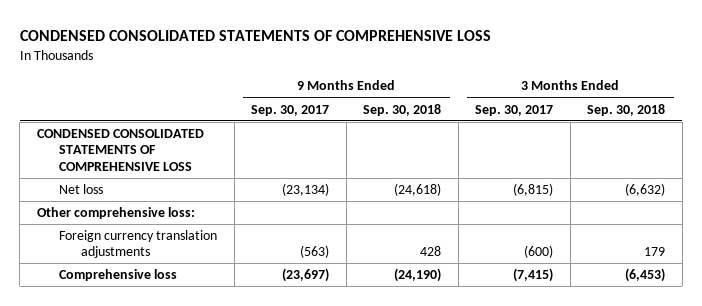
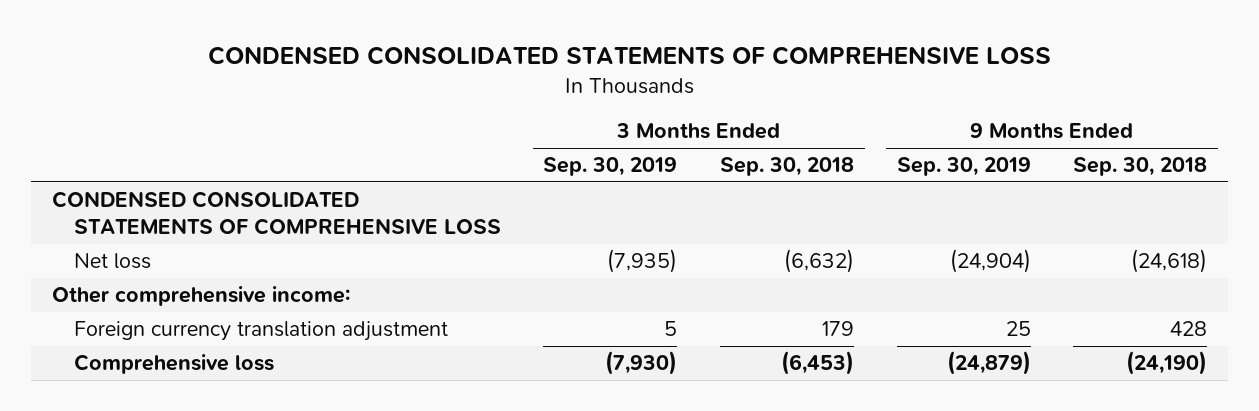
- | 9 Months Ended Sep. 30, 2017 | 9 Months Ended Sep. 30, 2018 | 3 Months Ended Sep. 30, 2017 | 3 Months Ended Sep. 30, 2018
+ | 3 Months Ended Sep. 30, 2019 | 3 Months Ended Sep. 30, 2018 | 9 Months Ended Sep. 30, 2019 | 9 Months Ended Sep. 30, 2018
- Other comprehensive loss:
- Foreign currency translation adjustments | (563) | 428 | (600) | 179
+ Other comprehensive income:
+ Foreign currency translation adjustment | 5 | 179 | 25 | 428

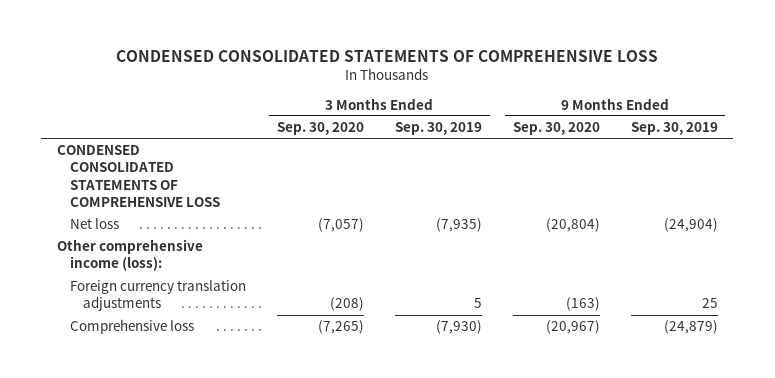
- | 3 Months Ended Sep. 30, 2019 | 3 Months Ended Sep. 30, 2018 | 9 Months Ended Sep. 30, 2019 | 9 Months Ended Sep. 30, 2018
+ | 3 Months Ended Sep. 30, 2020 | 3 Months Ended Sep. 30, 2019 | 9 Months Ended Sep. 30, 2020 | 9 Months Ended Sep. 30, 2019
- Other comprehensive income:
- Foreign currency translation adjustment | 5 | 179 | 25 | 428
+ Other comprehensive income (loss):
+ Foreign currency translation adjustments | (208) | 5 | (163) | 25

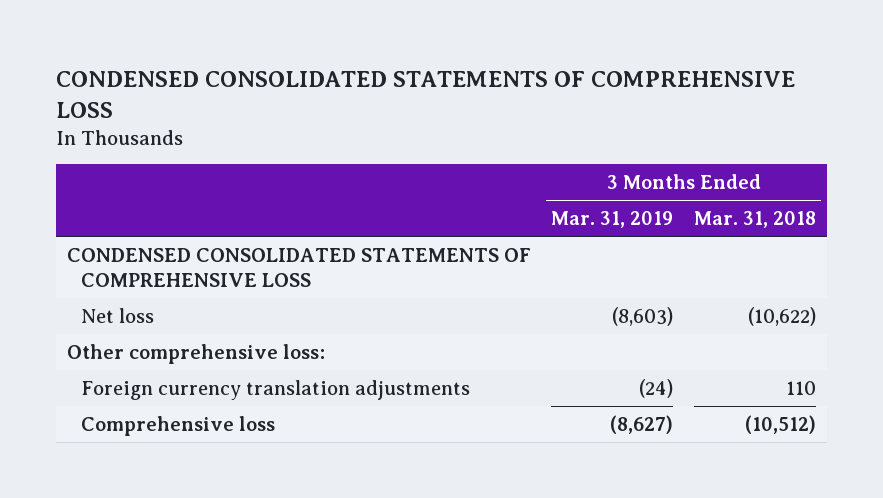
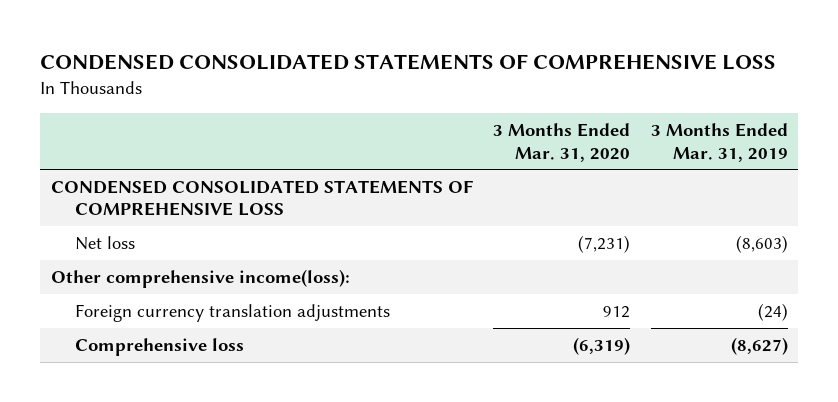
- | 3 Months Ended Mar. 31, 2019 | 3 Months Ended Mar. 31, 2018
+ | 3 Months Ended Mar. 31, 2020 | 3 Months Ended Mar. 31, 2019
- Other comprehensive loss:
+ Other comprehensive income(loss):

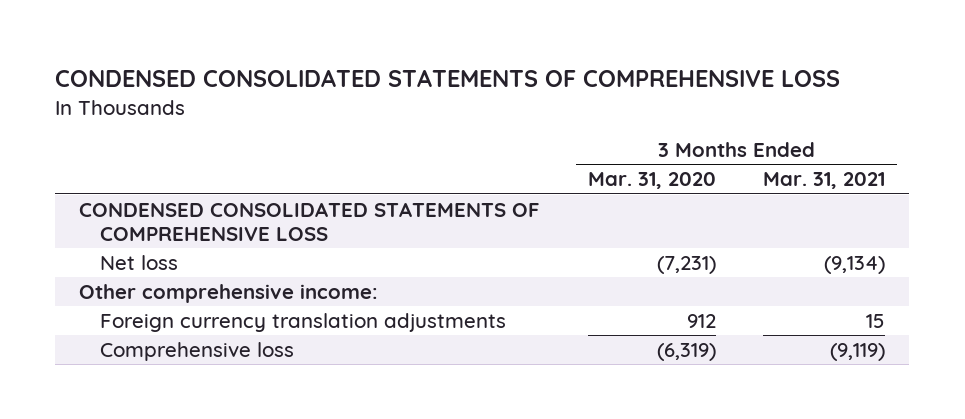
- | 3 Months Ended Mar. 31, 2020 | 3 Months Ended Mar. 31, 2019
+ | 3 Months Ended Mar. 31, 2020 | 3 Months Ended Mar. 31, 2021
- Other comprehensive income(loss):
+ Other comprehensive income:

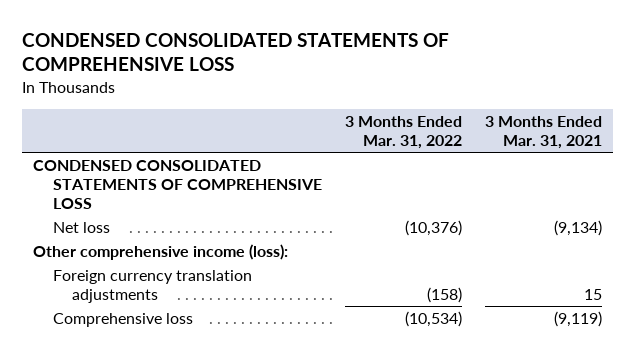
- | 3 Months Ended Mar. 31, 2020 | 3 Months Ended Mar. 31, 2021
+ | 3 Months Ended Mar. 31, 2022 | 3 Months Ended Mar. 31, 2021
- Other comprehensive income:
+ Other comprehensive income (loss):

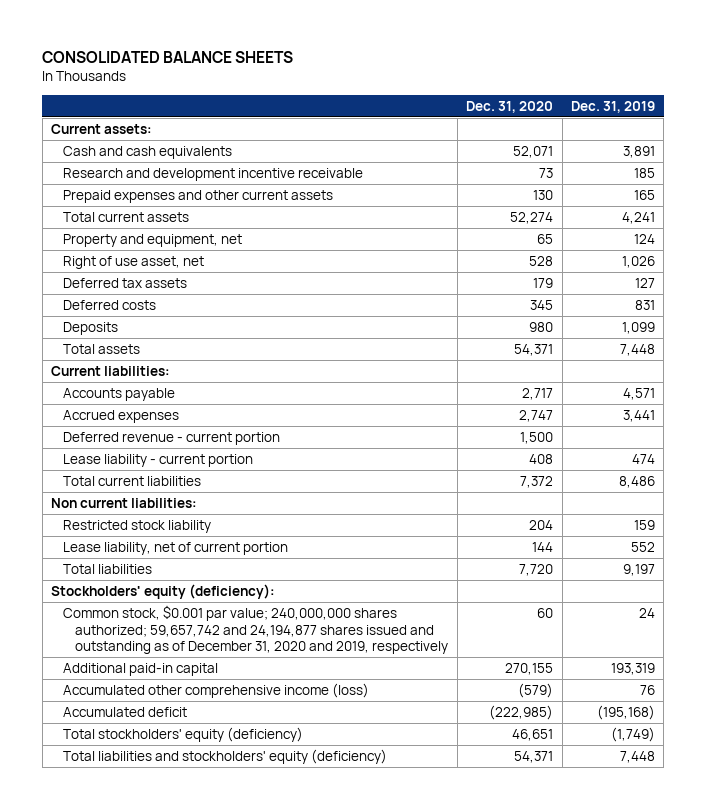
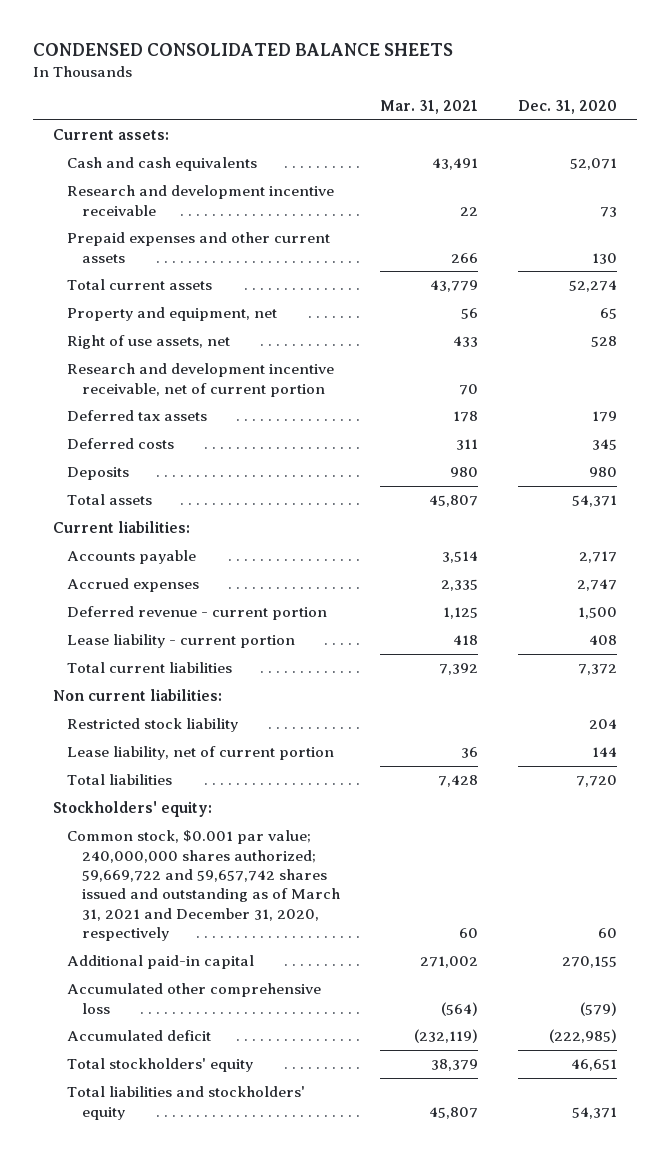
- CONSOLIDATED BALANCE SHEETS
+ CONDENSED CONSOLIDATED BALANCE SHEETS
- | Dec. 31, 2020 | Dec. 31, 2019
+ | Mar. 31, 2021 | Dec. 31, 2020
- Right of use asset, net | 528 | 1,026
+ Right of use assets, net | 433 | 528
+ Research and development incentive receivable, net of current portion | 70 |
- Stockholders' equity (deficiency):
- Common stock, $0.001 par value; 240,000,000 shares authorized; 59,657,742 and 24,194,877 shares issued and outstanding as of December 31, 2020 and 2019, respectively | 60 | 24
+ Stockholders' equity:
+ Common stock, $0.001 par value; 240,000,000 shares authorized; 59,669,722 and 59,657,742 shares issued and outstanding as of March 31, 2021 and December 31, 2020, respectively | 60 | 60
- Accumulated other comprehensive income (loss) | (579) | 76
+ Accumulated other comprehensive loss | (564) | (579)
- Total stockholders' equity (deficiency) | 46,651 | (1,749)
- Total liabilities and stockholders' equity (deficiency) | 54,371 | 7,448
+ Total stockholders' equity | 38,379 | 46,651
+ Total liabilities and stockholders' equity | 45,807 | 54,371

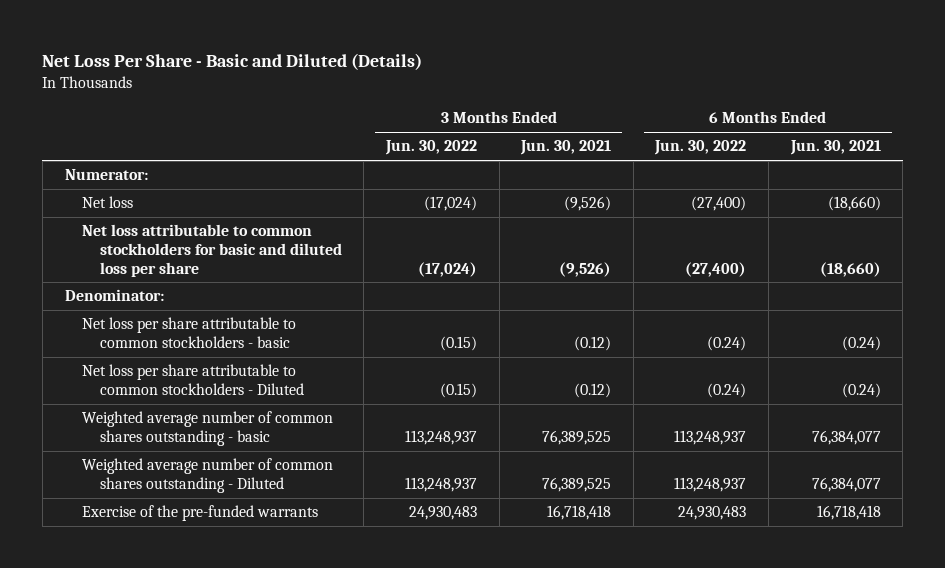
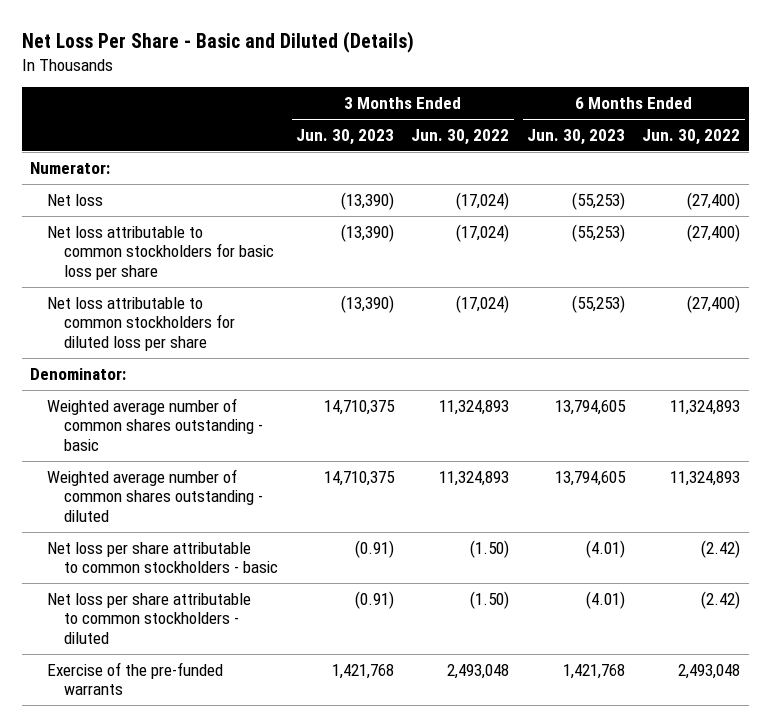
- | 3 Months Ended Jun. 30, 2022 | 3 Months Ended Jun. 30, 2021 | 6 Months Ended Jun. 30, 2022 | 6 Months Ended Jun. 30, 2021
+ | 3 Months Ended Jun. 30, 2023 | 3 Months Ended Jun. 30, 2022 | 6 Months Ended Jun. 30, 2023 | 6 Months Ended Jun. 30, 2022
- Net loss attributable to common stockholders for basic and diluted loss per share | (17,024) | (9,526) | (27,400) | (18,660)
+ Net loss attributable to common stockholders for basic loss per share | (13,390) | (17,024) | (55,253) | (27,400)
+ Net loss attributable to common stockholders for diluted loss per share | (13,390) | (17,024) | (55,253) | (27,400)
- Net loss per share attributable to common stockholders - basic | (0.15) | (0.12) | (0.24) | (0.24)
- Net loss per share attributable to common stockholders - Diluted | (0.15) | (0.12) | (0.24) | (0.24)
- Weighted average number of common shares outstanding - basic | 113,248,937 | 76,389,525 | 113,248,937 | 76,384,077
- Weighted average number of common shares outstanding - Diluted | 113,248,937 | 76,389,525 | 113,248,937 | 76,384,077
- Exercise of the pre-funded warrants | 24,930,483 | 16,718,418 | 24,930,483 | 16,718,418
+ Weighted average number of common shares outstanding - basic | 14,710,375 | 11,324,893 | 13,794,605 | 11,324,893
+ Weighted average number of common shares outstanding - diluted | 14,710,375 | 11,324,893 | 13,794,605 | 11,324,893
+ Net loss per share attributable to common stockholders - basic | (0.91) | (1.50) | (4.01) | (2.42)
+ Net loss per share attributable to common stockholders - diluted | (0.91) | (1.50) | (4.01) | (2.42)
+ Exercise of the pre-funded warrants | 1,421,768 | 2,493,048 | 1,421,768 | 2,493,048

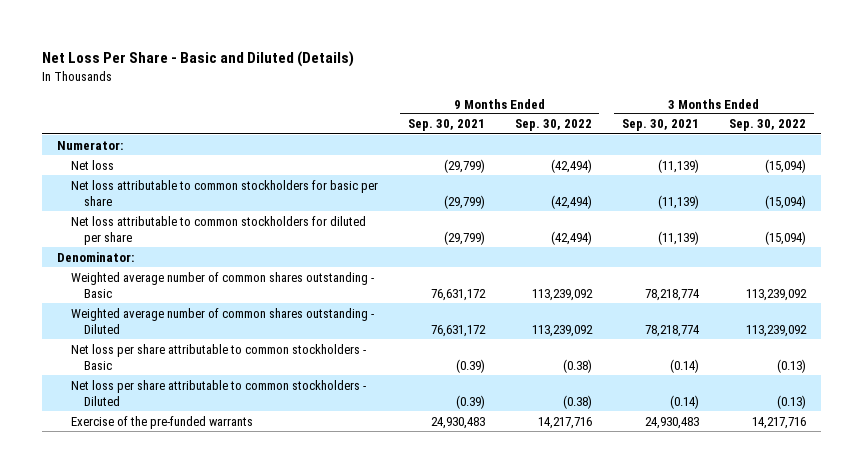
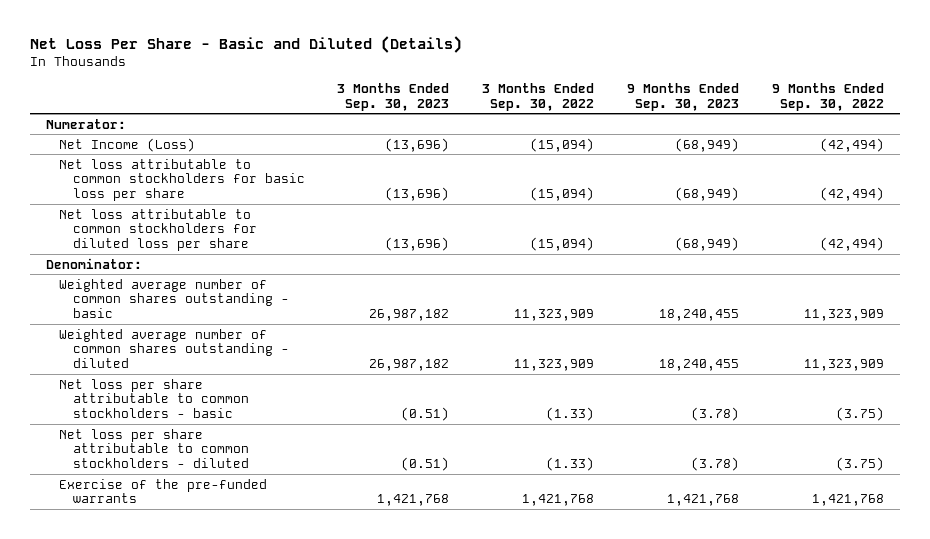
- | 9 Months Ended Sep. 30, 2021 | 9 Months Ended Sep. 30, 2022 | 3 Months Ended Sep. 30, 2021 | 3 Months Ended Sep. 30, 2022
+ | 3 Months Ended Sep. 30, 2023 | 3 Months Ended Sep. 30, 2022 | 9 Months Ended Sep. 30, 2023 | 9 Months Ended Sep. 30, 2022
- Net loss | (29,799) | (42,494) | (11,139) | (15,094)
- Net loss attributable to common stockholders for basic per share | (29,799) | (42,494) | (11,139) | (15,094)
- Net loss attributable to common stockholders for diluted per share | (29,799) | (42,494) | (11,139) | (15,094)
+ Net Income (Loss) | (13,696) | (15,094) | (68,949) | (42,494)
+ Net loss attributable to common stockholders for basic loss per share | (13,696) | (15,094) | (68,949) | (42,494)
+ Net loss attributable to common stockholders for diluted loss per share | (13,696) | (15,094) | (68,949) | (42,494)
- Weighted average number of common shares outstanding - Basic | 76,631,172 | 113,239,092 | 78,218,774 | 113,239,092
- Weighted average number of common shares outstanding - Diluted | 76,631,172 | 113,239,092 | 78,218,774 | 113,239,092
- Net loss per share attributable to common stockholders - Basic | (0.39) | (0.38) | (0.14) | (0.13)
- Net loss per share attributable to common stockholders - Diluted | (0.39) | (0.38) | (0.14) | (0.13)
- Exercise of the pre-funded warrants | 24,930,483 | 14,217,716 | 24,930,483 | 14,217,716
+ Weighted average number of common shares outstanding - basic | 26,987,182 | 11,323,909 | 18,240,455 | 11,323,909
+ Weighted average number of common shares outstanding - diluted | 26,987,182 | 11,323,909 | 18,240,455 | 11,323,909
+ Net loss per share attributable to common stockholders - basic | (0.51) | (1.33) | (3.78) | (3.75)
+ Net loss per share attributable to common stockholders - diluted | (0.51) | (1.33) | (3.78) | (3.75)
+ Exercise of the pre-funded warrants | 1,421,768 | 1,421,768 | 1,421,768 | 1,421,768

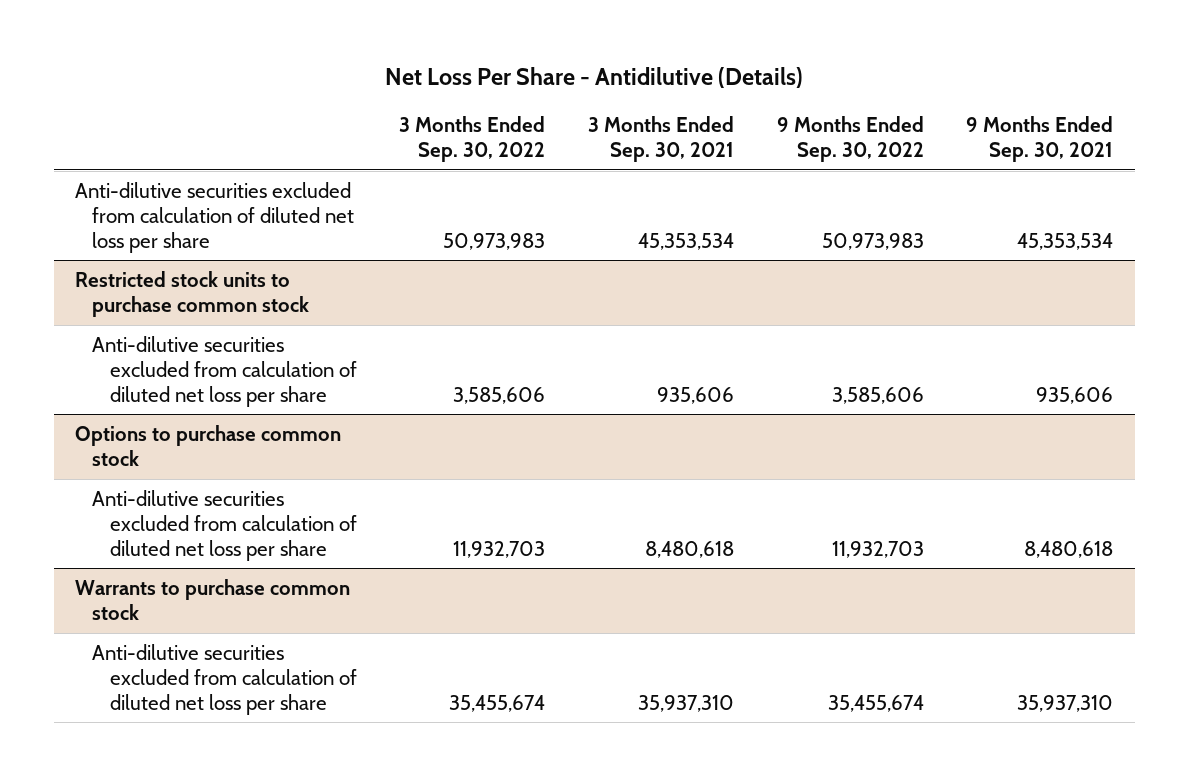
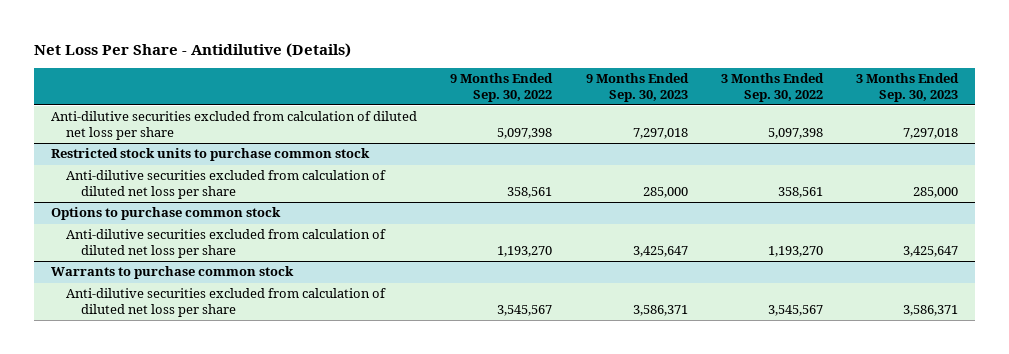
- | 3 Months Ended Sep. 30, 2022 | 3 Months Ended Sep. 30, 2021 | 9 Months Ended Sep. 30, 2022 | 9 Months Ended Sep. 30, 2021
+ | 9 Months Ended Sep. 30, 2022 | 9 Months Ended Sep. 30, 2023 | 3 Months Ended Sep. 30, 2022 | 3 Months Ended Sep. 30, 2023
- Anti-dilutive securities excluded from calculation of diluted net loss per share | 50,973,983 | 45,353,534 | 50,973,983 | 45,353,534
+ Anti-dilutive securities excluded from calculation of diluted net loss per share | 5,097,398 | 7,297,018 | 5,097,398 | 7,297,018
@ Restricted stock units to purchase common stock
- Anti-dilutive securities excluded from calculation of diluted net loss per share | 3,585,606 | 935,606 | 3,585,606 | 935,606
+ Anti-dilutive securities excluded from calculation of diluted net loss per share | 358,561 | 285,000 | 358,561 | 285,000
@ Options to purchase common stock
- Anti-dilutive securities excluded from calculation of diluted net loss per share | 11,932,703 | 8,480,618 | 11,932,703 | 8,480,618
+ Anti-dilutive securities excluded from calculation of diluted net loss per share | 1,193,270 | 3,425,647 | 1,193,270 | 3,425,647
@ Warrants to purchase common stock
- Anti-dilutive securities excluded from calculation of diluted net loss per share | 35,455,674 | 35,937,310 | 35,455,674 | 35,937,310
+ Anti-dilutive securities excluded from calculation of diluted net loss per share | 3,545,567 | 3,586,371 | 3,545,567 | 3,586,371

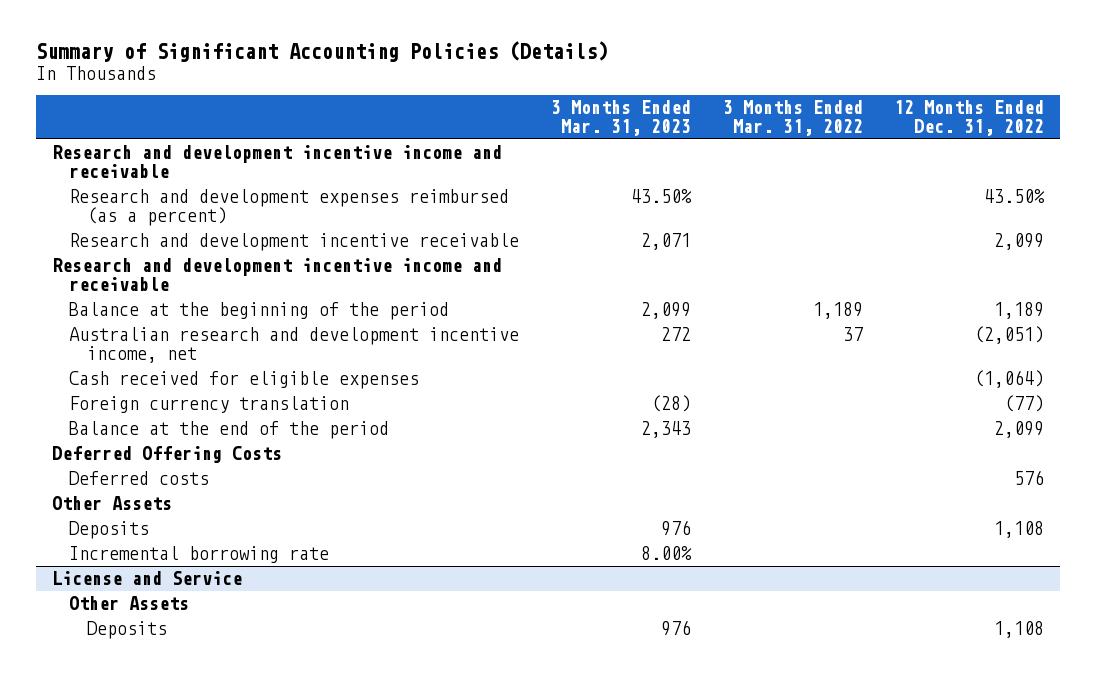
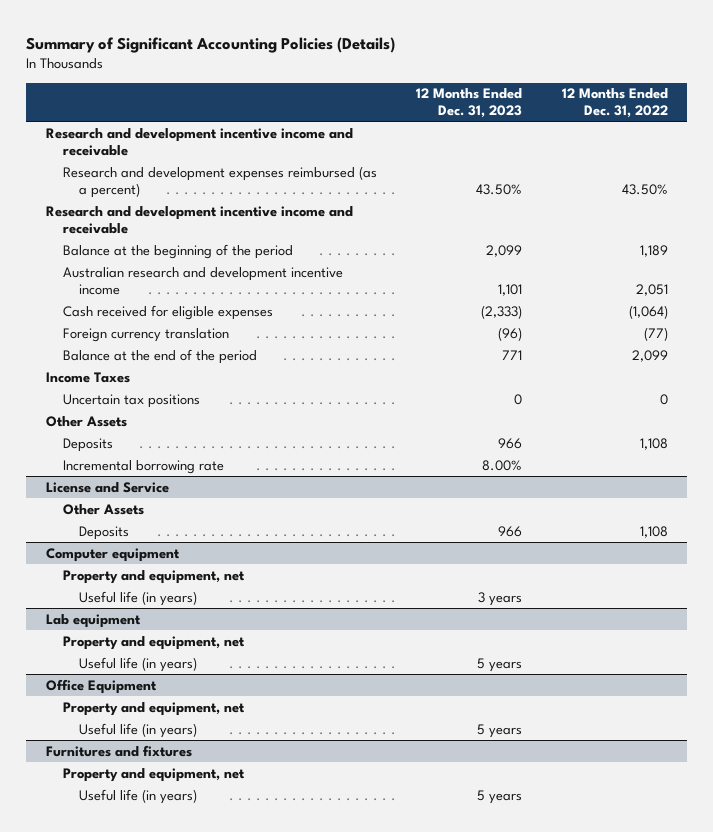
- | 3 Months Ended Mar. 31, 2023 | 3 Months Ended Mar. 31, 2022 | 12 Months Ended Dec. 31, 2022
+ | 12 Months Ended Dec. 31, 2023 | 12 Months Ended Dec. 31, 2022
- Research and development incentive receivable | 2,071 | | 2,099
- Australian research and development incentive income, net | 272 | 37 | (2,051)
+ Australian research and development incentive income | 1,101 | 2,051
- Deferred Offering Costs
- Deferred costs | | | 576
+ Income Taxes
+ Uncertain tax positions | 0 | 0
+ Computer equipment
+ Property and equipment, net
+ Useful life (in years) | 3 years |
+ Lab equipment
+ Property and equipment, net
+ Useful life (in years) | 5 years |
+ Office Equipment
+ Property and equipment, net
+ Useful life (in years) | 5 years |
+ Furnitures and fixtures
+ Property and equipment, net
+ Useful life (in years) | 5 years |

